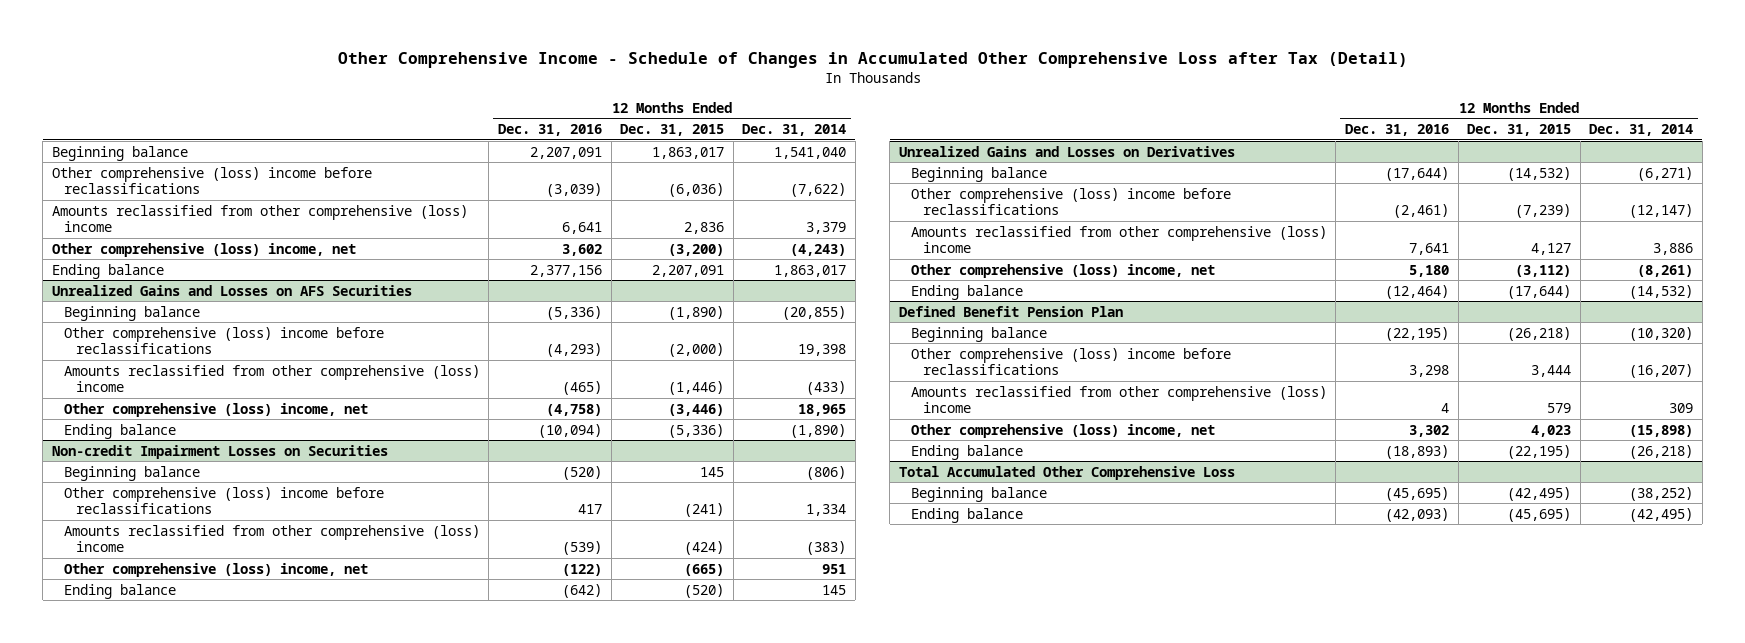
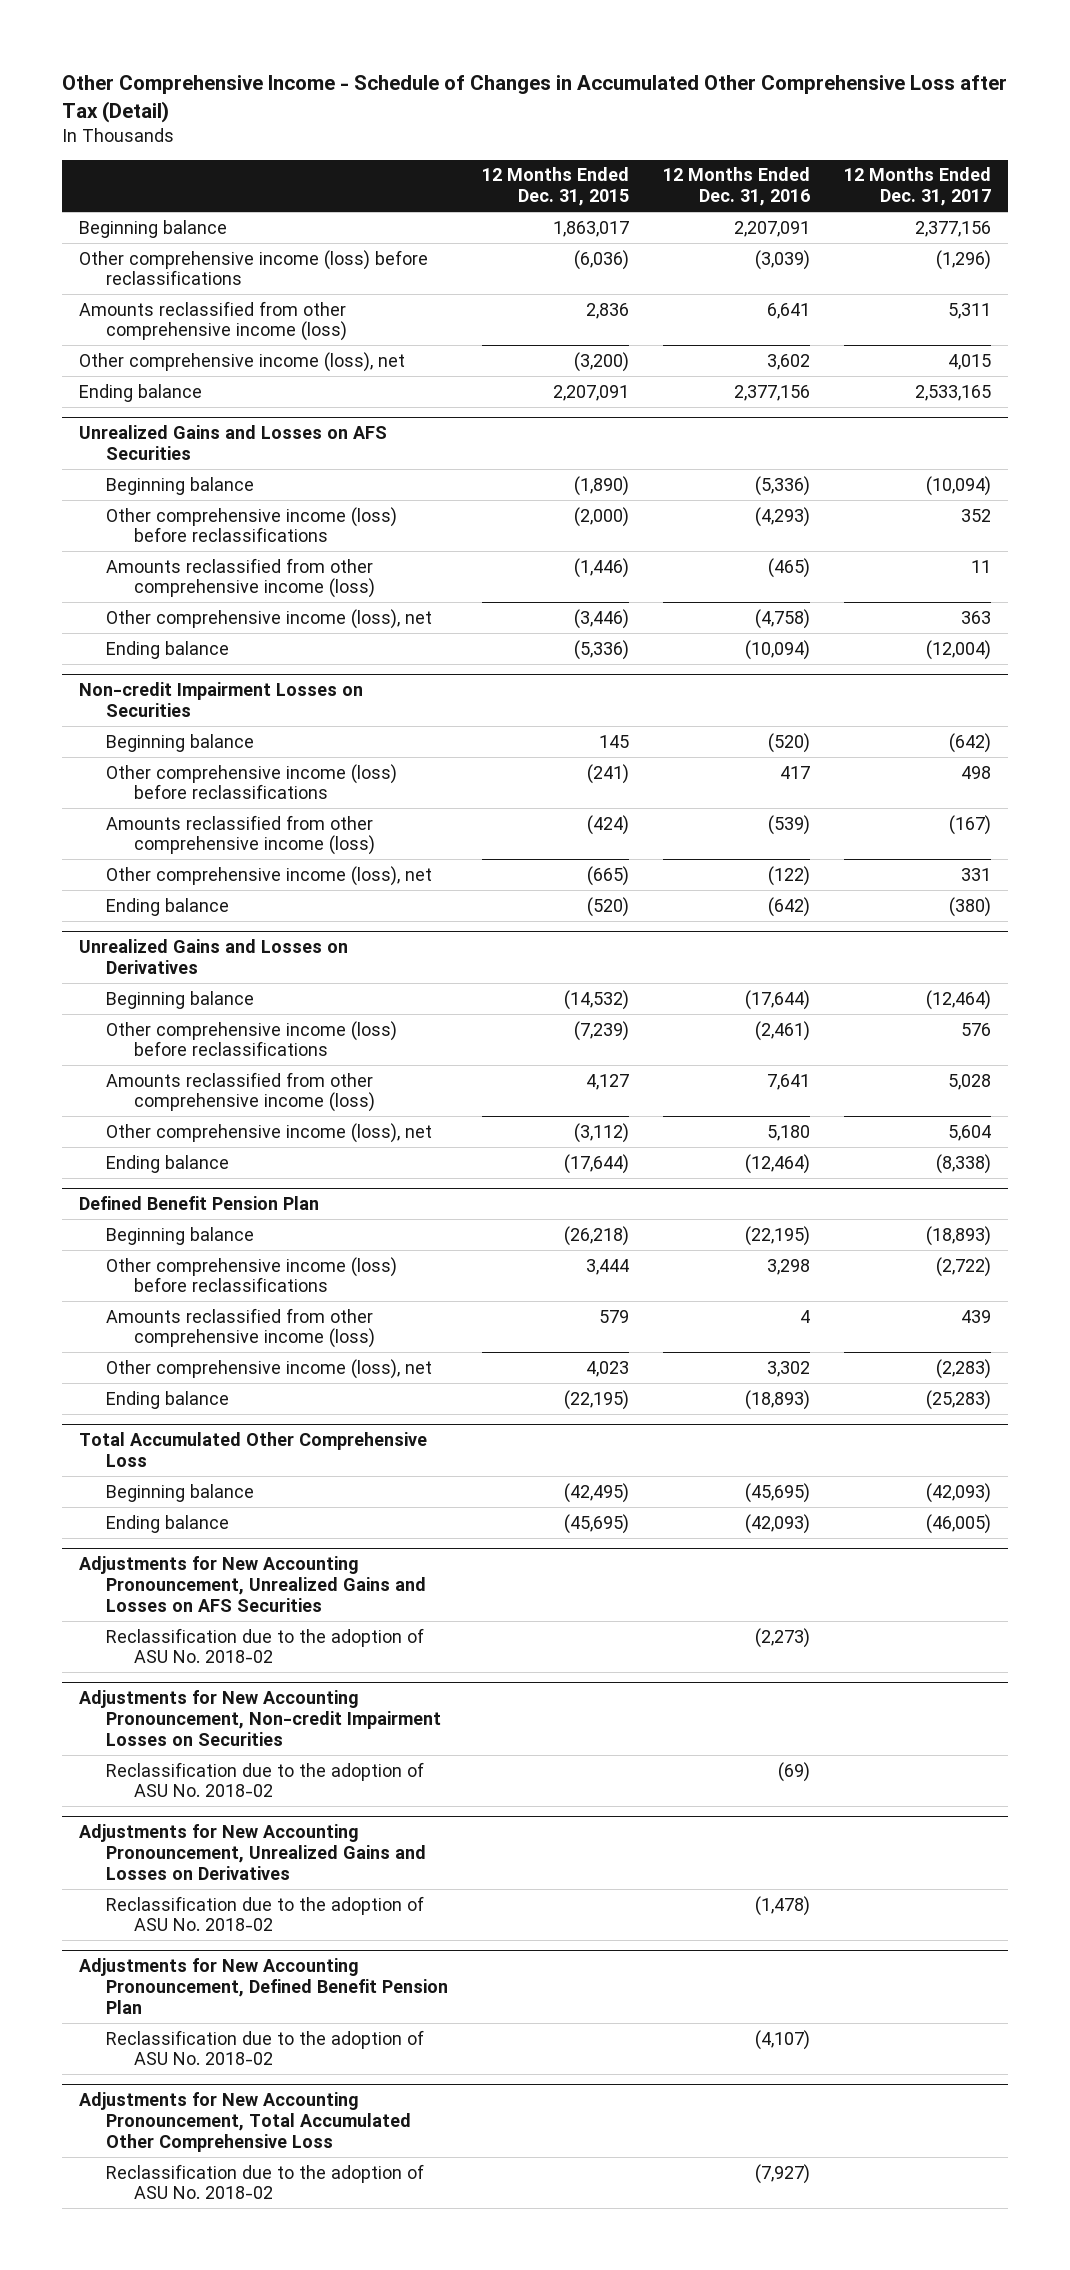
- | 12 Months Ended Dec. 31, 2016 | 12 Months Ended Dec. 31, 2015 | 12 Months Ended Dec. 31, 2014
+ | 12 Months Ended Dec. 31, 2015 | 12 Months Ended Dec. 31, 2016 | 12 Months Ended Dec. 31, 2017
- Other comprehensive (loss) income before reclassifications | (3,039) | (6,036) | (7,622)
- Amounts reclassified from other comprehensive (loss) income | 6,641 | 2,836 | 3,379
- Other comprehensive (loss) income, net | 3,602 | (3,200) | (4,243)
+ Other comprehensive income (loss) before reclassifications | (6,036) | (3,039) | (1,296)
+ Amounts reclassified from other comprehensive income (loss) | 2,836 | 6,641 | 5,311
+ Other comprehensive income (loss), net | (3,200) | 3,602 | 4,015
@ Unrealized Gains and Losses on AFS Securities
- Other comprehensive (loss) income before reclassifications | (4,293) | (2,000) | 19,398
- Amounts reclassified from other comprehensive (loss) income | (465) | (1,446) | (433)
- Other comprehensive (loss) income, net | (4,758) | (3,446) | 18,965
+ Other comprehensive income (loss) before reclassifications | (2,000) | (4,293) | 352
+ Amounts reclassified from other comprehensive income (loss) | (1,446) | (465) | 11
+ Other comprehensive income (loss), net | (3,446) | (4,758) | 363
@ Non-credit Impairment Losses on Securities
- Other comprehensive (loss) income before reclassifications | 417 | (241) | 1,334
- Amounts reclassified from other comprehensive (loss) income | (539) | (424) | (383)
- Other comprehensive (loss) income, net | (122) | (665) | 951
+ Other comprehensive income (loss) before reclassifications | (241) | 417 | 498
+ Amounts reclassified from other comprehensive income (loss) | (424) | (539) | (167)
+ Other comprehensive income (loss), net | (665) | (122) | 331
@ Unrealized Gains and Losses on Derivatives
- Other comprehensive (loss) income before reclassifications | (2,461) | (7,239) | (12,147)
- Amounts reclassified from other comprehensive (loss) income | 7,641 | 4,127 | 3,886
- Other comprehensive (loss) income, net | 5,180 | (3,112) | (8,261)
+ Other comprehensive income (loss) before reclassifications | (7,239) | (2,461) | 576
+ Amounts reclassified from other comprehensive income (loss) | 4,127 | 7,641 | 5,028
+ Other comprehensive income (loss), net | (3,112) | 5,180 | 5,604
@ Defined Benefit Pension Plan
- Other comprehensive (loss) income before reclassifications | 3,298 | 3,444 | (16,207)
- Amounts reclassified from other comprehensive (loss) income | 4 | 579 | 309
- Other comprehensive (loss) income, net | 3,302 | 4,023 | (15,898)
+ Other comprehensive income (loss) before reclassifications | 3,444 | 3,298 | (2,722)
+ Amounts reclassified from other comprehensive income (loss) | 579 | 4 | 439
+ Other comprehensive income (loss), net | 4,023 | 3,302 | (2,283)
+ Adjustments for New Accounting Pronouncement, Unrealized Gains and Losses on AFS Securities
+ Reclassification due to the adoption of ASU No. 2018-02 | | (2,273) |
+ Adjustments for New Accounting Pronouncement, Non-credit Impairment Losses on Securities
+ Reclassification due to the adoption of ASU No. 2018-02 | | (69) |
+ Adjustments for New Accounting Pronouncement, Unrealized Gains and Losses on Derivatives
+ Reclassification due to the adoption of ASU No. 2018-02 | | (1,478) |
+ Adjustments for New Accounting Pronouncement, Defined Benefit Pension Plan
+ Reclassification due to the adoption of ASU No. 2018-02 | | (4,107) |
+ Adjustments for New Accounting Pronouncement, Total Accumulated Other Comprehensive Loss
+ Reclassification due to the adoption of ASU No. 2018-02 | | (7,927) |

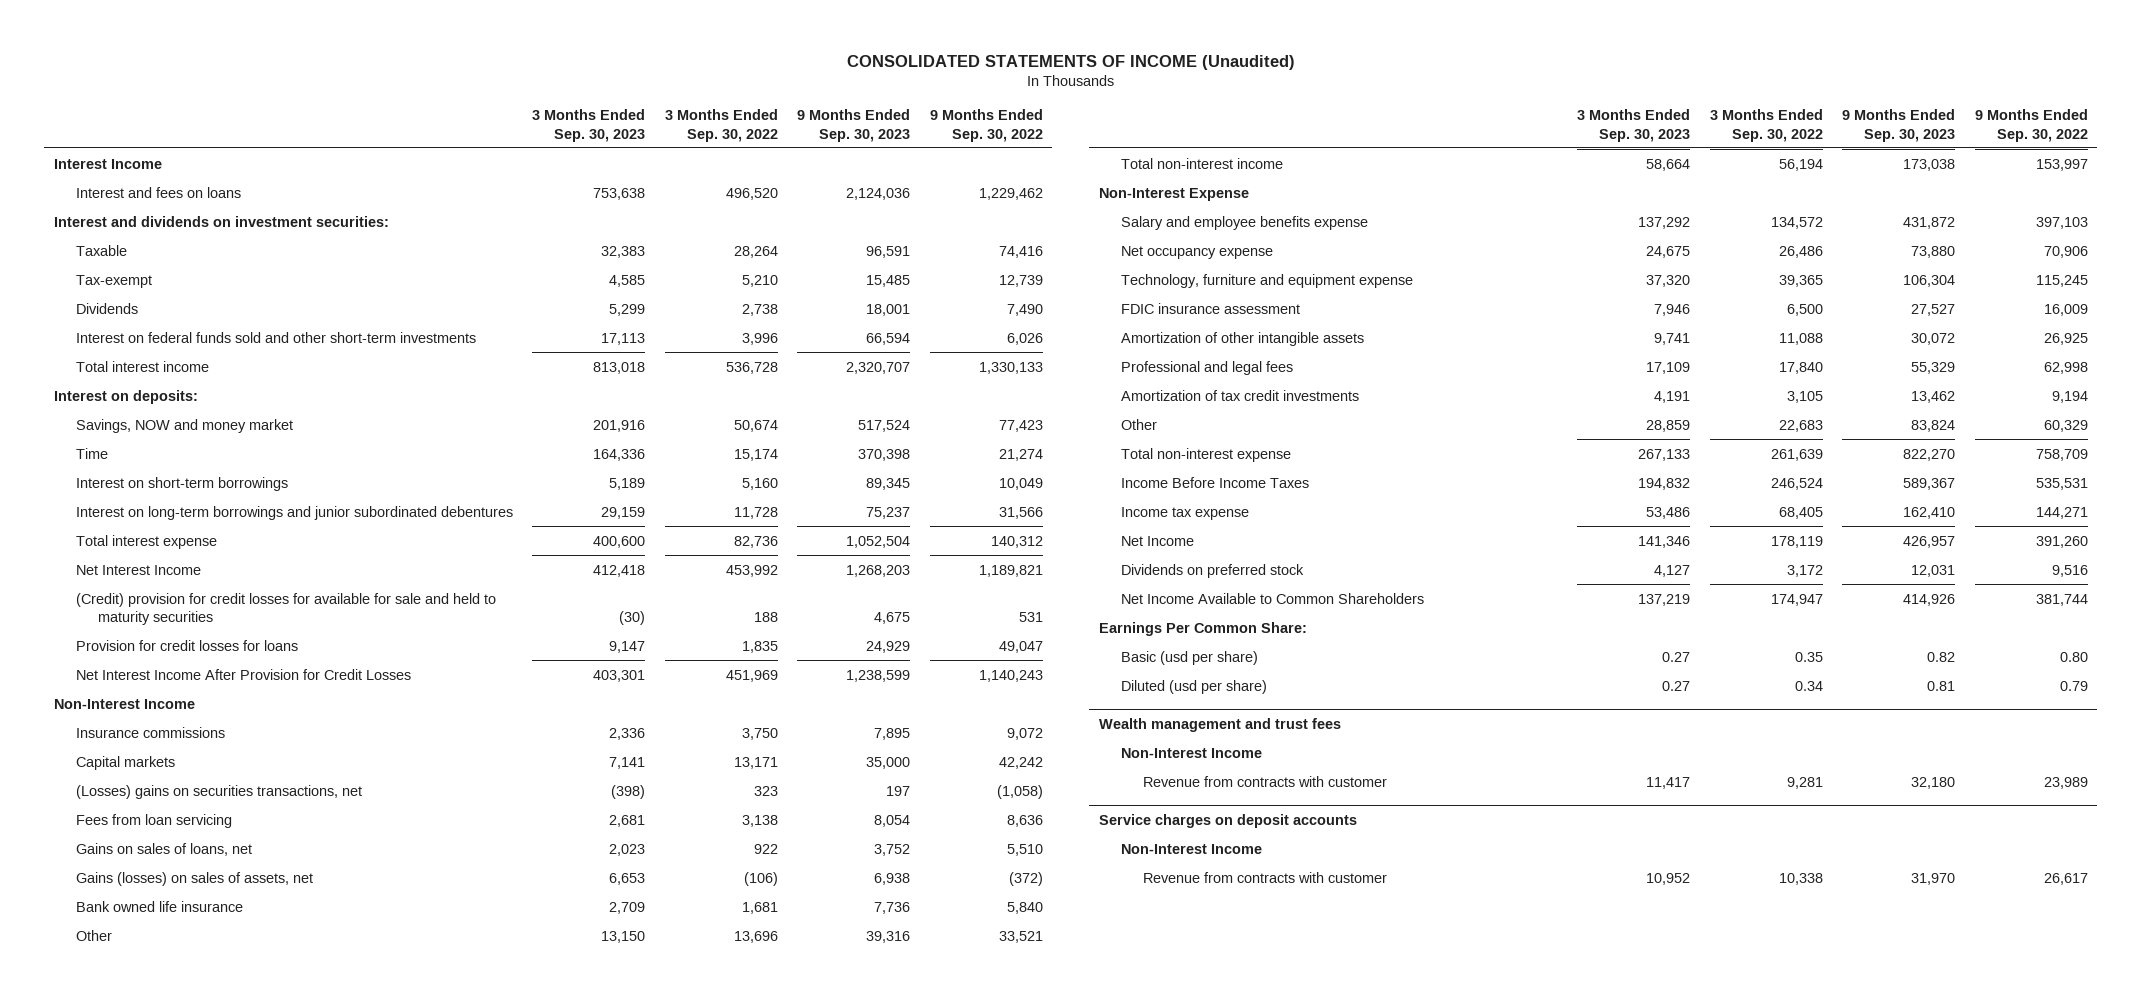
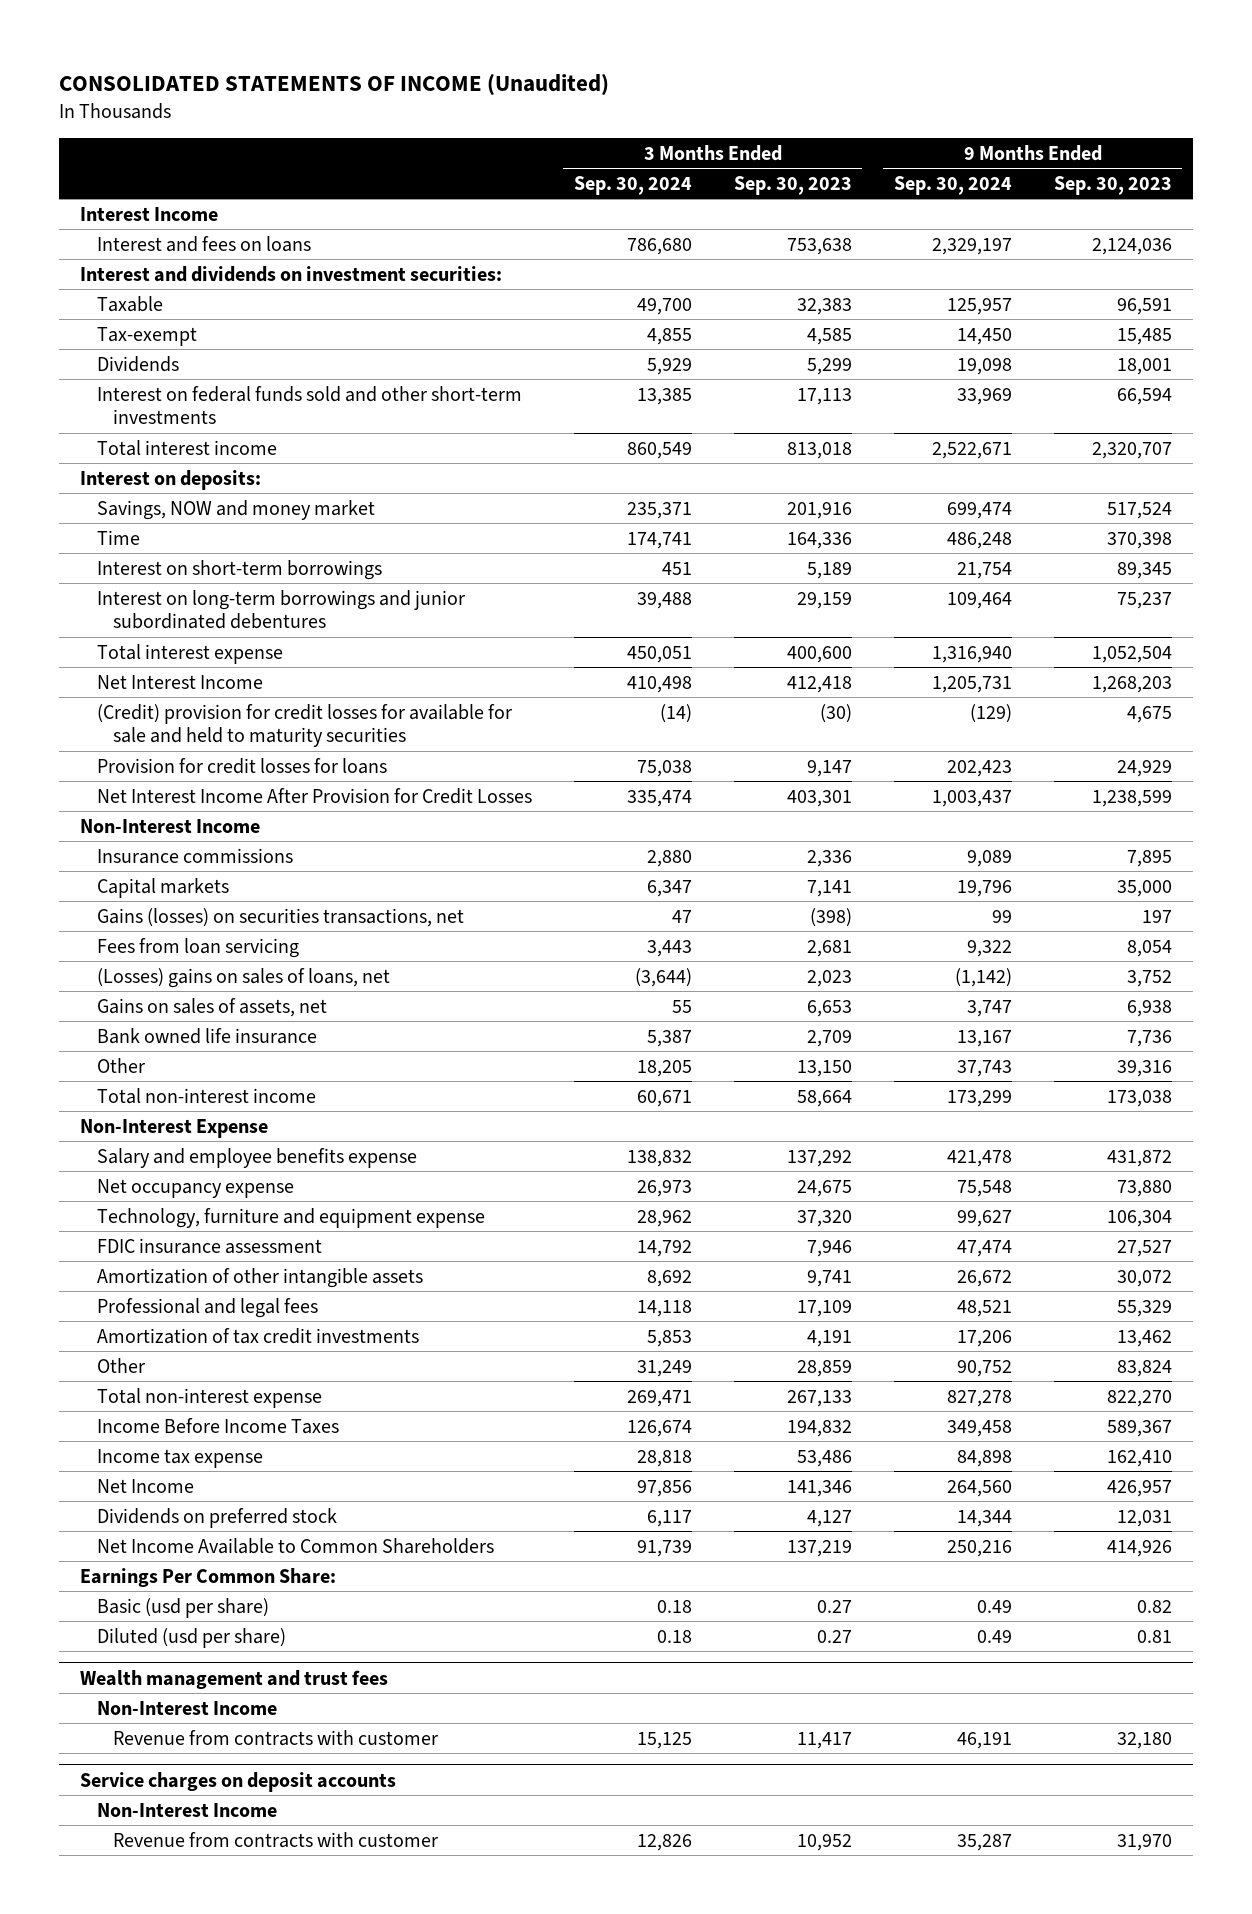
- | 3 Months Ended Sep. 30, 2023 | 3 Months Ended Sep. 30, 2022 | 9 Months Ended Sep. 30, 2023 | 9 Months Ended Sep. 30, 2022
+ | 3 Months Ended Sep. 30, 2024 | 3 Months Ended Sep. 30, 2023 | 9 Months Ended Sep. 30, 2024 | 9 Months Ended Sep. 30, 2023
- (Losses) gains on securities transactions, net | (398) | 323 | 197 | (1,058)
+ Gains (losses) on securities transactions, net | 47 | (398) | 99 | 197
- Gains on sales of loans, net | 2,023 | 922 | 3,752 | 5,510
- Gains (losses) on sales of assets, net | 6,653 | (106) | 6,938 | (372)
+ (Losses) gains on sales of loans, net | (3,644) | 2,023 | (1,142) | 3,752
+ Gains on sales of assets, net | 55 | 6,653 | 3,747 | 6,938

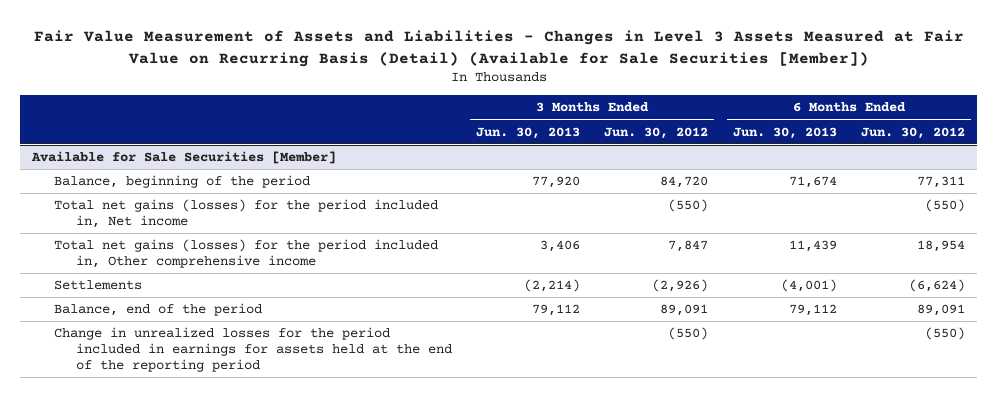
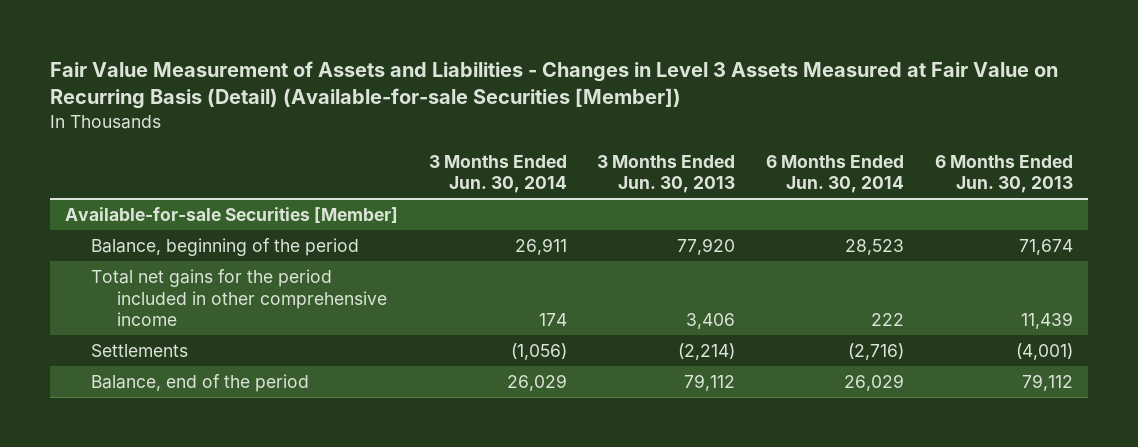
- Fair Value Measurement of Assets and Liabilities - Changes in Level 3 Assets Measured at Fair Value on Recurring Basis (Detail) (Available for Sale Securities [Member])
+ Fair Value Measurement of Assets and Liabilities - Changes in Level 3 Assets Measured at Fair Value on Recurring Basis (Detail) (Available-for-sale Securities [Member])
- | 3 Months Ended Jun. 30, 2013 | 3 Months Ended Jun. 30, 2012 | 6 Months Ended Jun. 30, 2013 | 6 Months Ended Jun. 30, 2012
+ | 3 Months Ended Jun. 30, 2014 | 3 Months Ended Jun. 30, 2013 | 6 Months Ended Jun. 30, 2014 | 6 Months Ended Jun. 30, 2013
- Available for Sale Securities [Member]
+ Available-for-sale Securities [Member]
- Total net gains (losses) for the period included in, Net income | | (550) | | (550)
- Total net gains (losses) for the period included in, Other comprehensive income | 3,406 | 7,847 | 11,439 | 18,954
+ Total net gains for the period included in other comprehensive income | 174 | 3,406 | 222 | 11,439
- Change in unrealized losses for the period included in earnings for assets held at the end of the reporting period | | (550) | | (550)

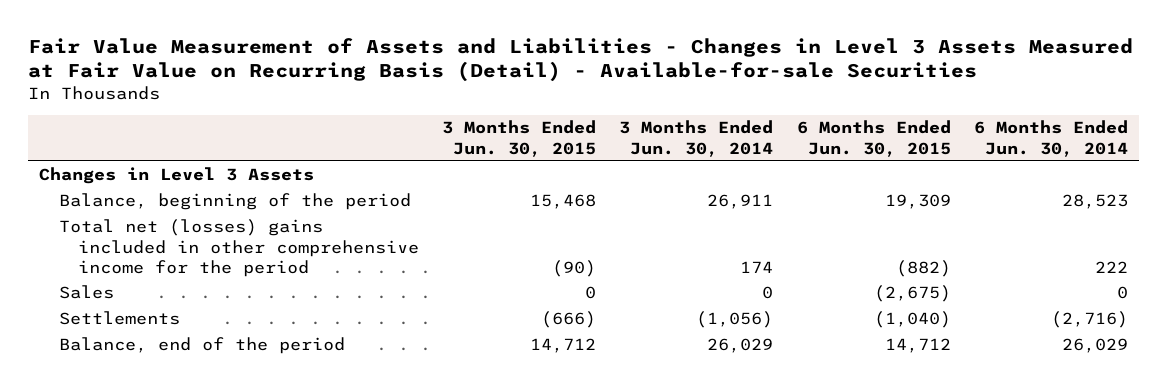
- Fair Value Measurement of Assets and Liabilities - Changes in Level 3 Assets Measured at Fair Value on Recurring Basis (Detail) (Available-for-sale Securities [Member])
+ Fair Value Measurement of Assets and Liabilities - Changes in Level 3 Assets Measured at Fair Value on Recurring Basis (Detail) - Available-for-sale Securities
- | 3 Months Ended Jun. 30, 2014 | 3 Months Ended Jun. 30, 2013 | 6 Months Ended Jun. 30, 2014 | 6 Months Ended Jun. 30, 2013
+ | 3 Months Ended Jun. 30, 2015 | 3 Months Ended Jun. 30, 2014 | 6 Months Ended Jun. 30, 2015 | 6 Months Ended Jun. 30, 2014
- Available-for-sale Securities [Member]
+ Changes in Level 3 Assets
- Total net gains for the period included in other comprehensive income | 174 | 3,406 | 222 | 11,439
+ Total net (losses) gains included in other comprehensive income for the period | (90) | 174 | (882) | 222
+ Sales | 0 | 0 | (2,675) | 0

